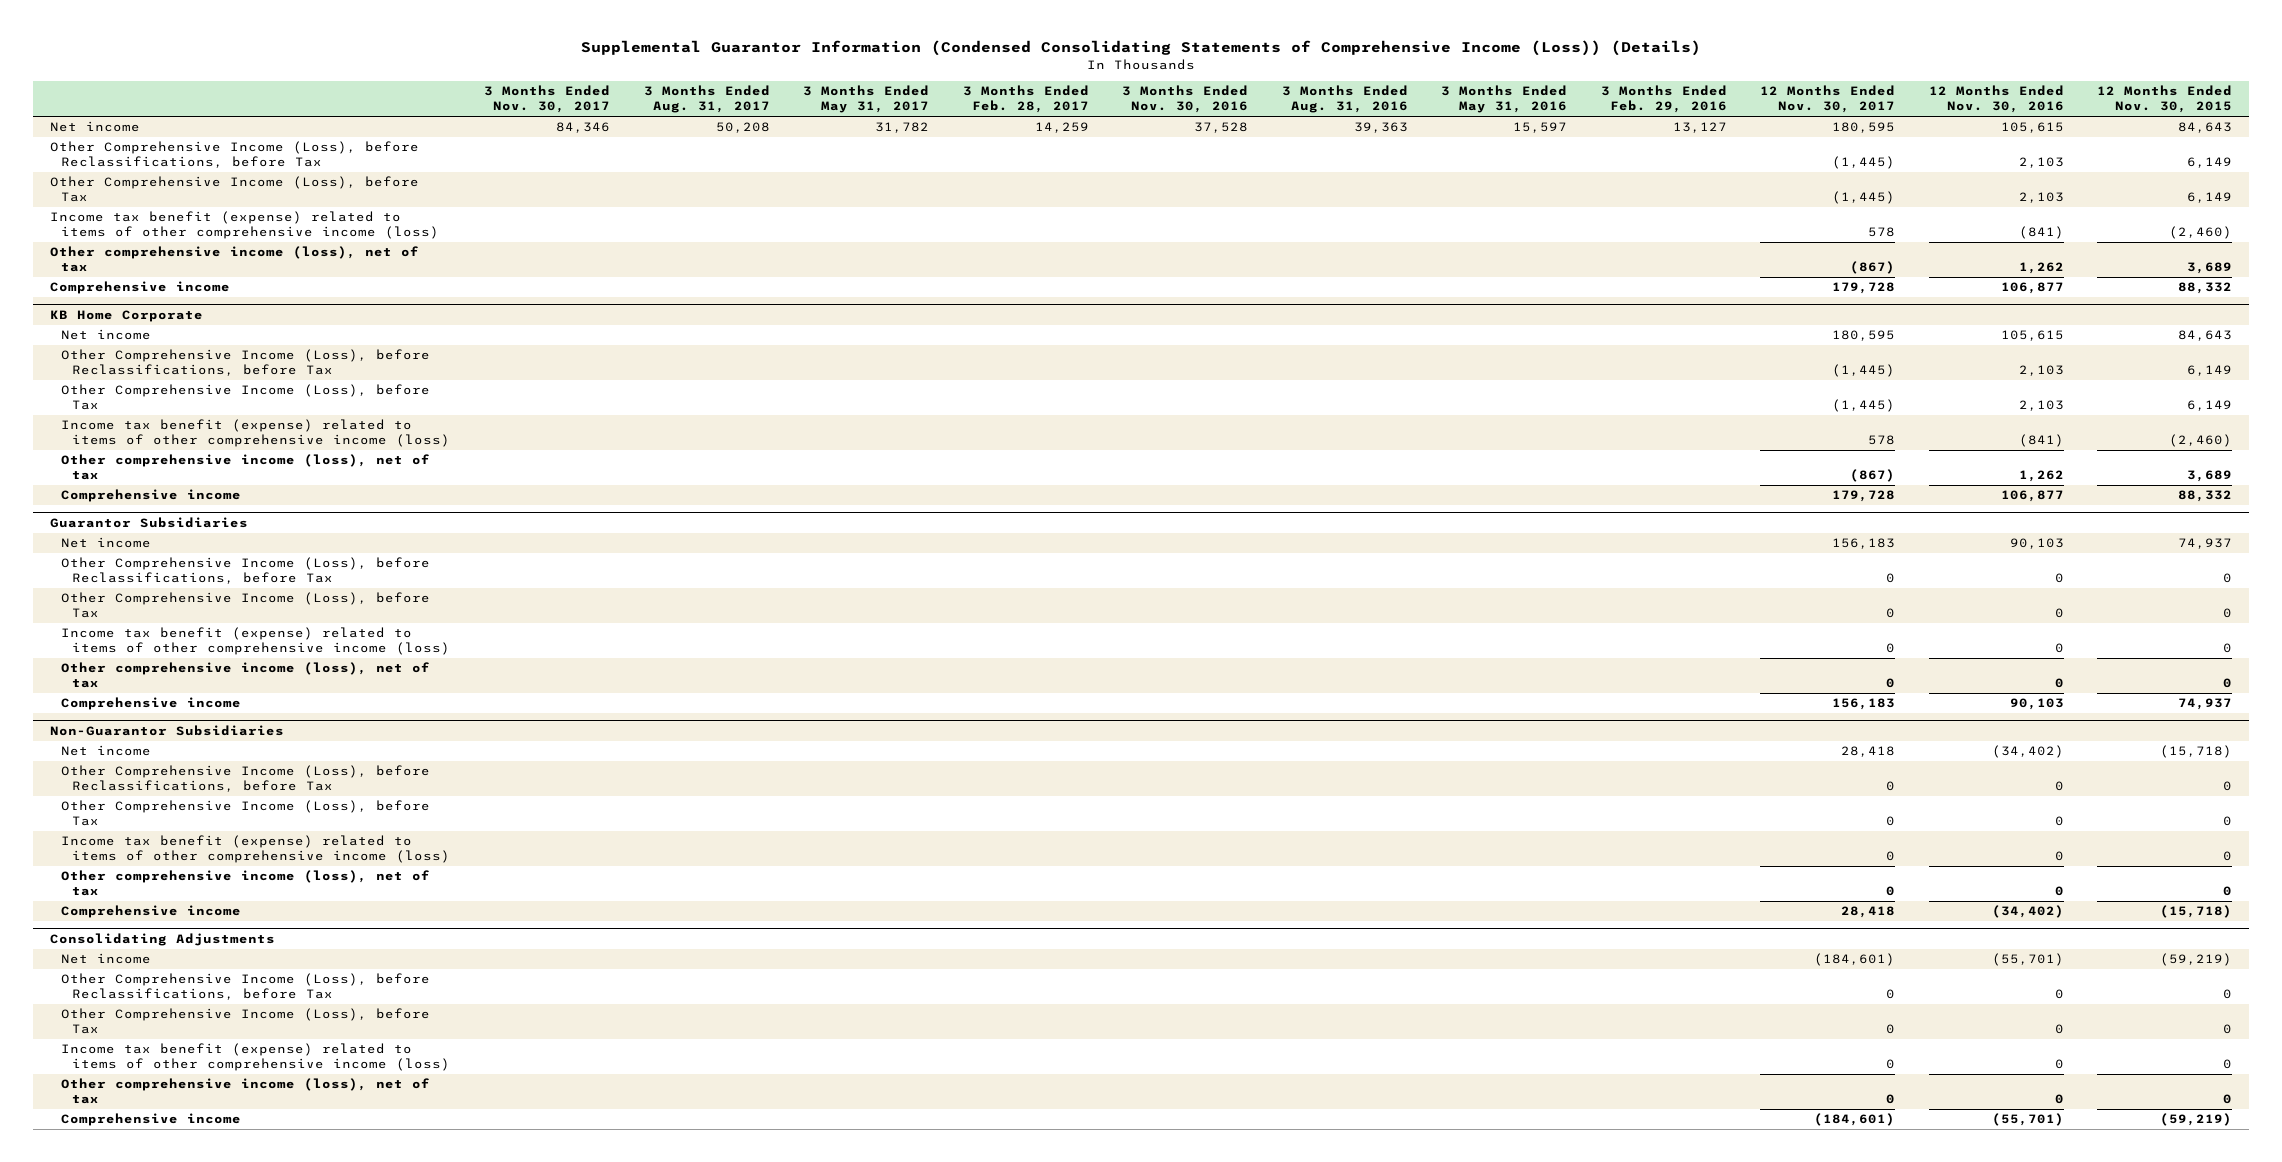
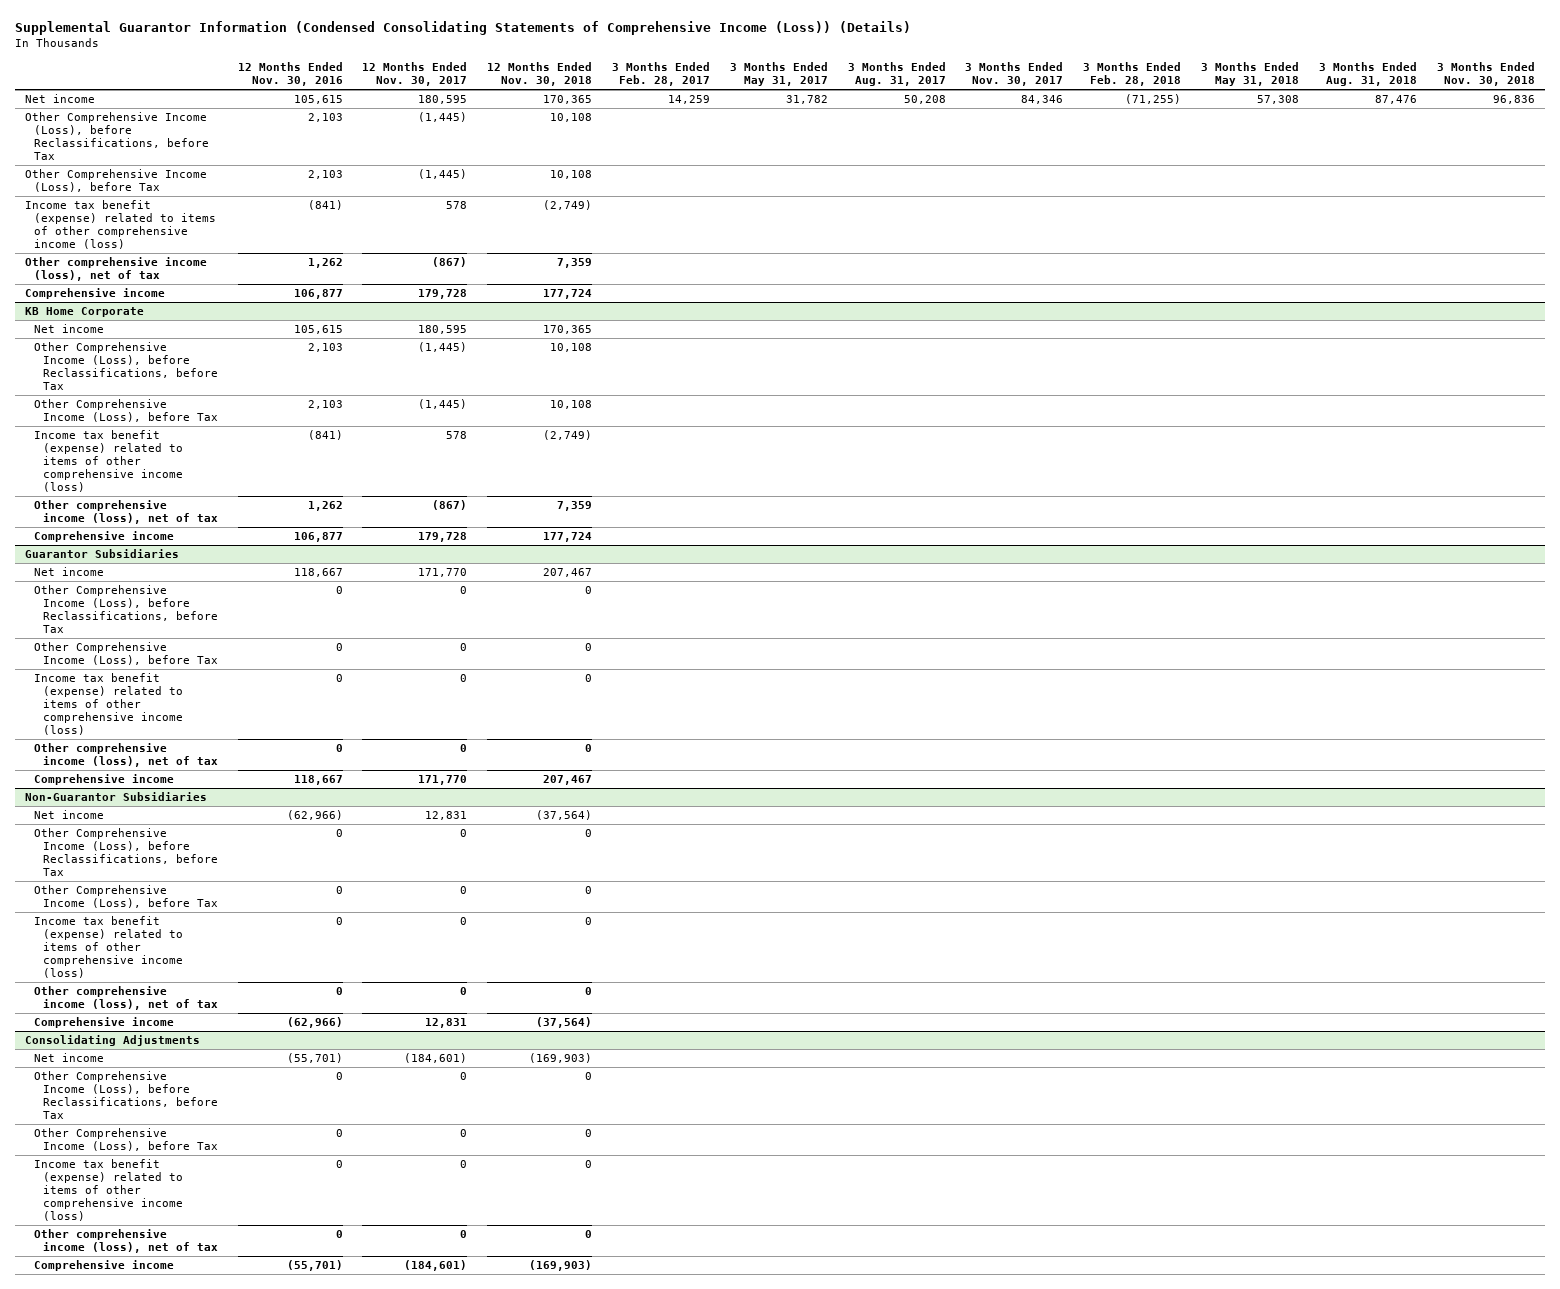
- | 3 Months Ended Nov. 30, 2017 | 3 Months Ended Aug. 31, 2017 | 3 Months Ended May 31, 2017 | 3 Months Ended Feb. 28, 2017 | 3 Months Ended Nov. 30, 2016 | 3 Months Ended Aug. 31, 2016 | 3 Months Ended May 31, 2016 | 3 Months Ended Feb. 29, 2016 | 12 Months Ended Nov. 30, 2017 | 12 Months Ended Nov. 30, 2016 | 12 Months Ended Nov. 30, 2015
+ | 12 Months Ended Nov. 30, 2016 | 12 Months Ended Nov. 30, 2017 | 12 Months Ended Nov. 30, 2018 | 3 Months Ended Feb. 28, 2017 | 3 Months Ended May 31, 2017 | 3 Months Ended Aug. 31, 2017 | 3 Months Ended Nov. 30, 2017 | 3 Months Ended Feb. 28, 2018 | 3 Months Ended May 31, 2018 | 3 Months Ended Aug. 31, 2018 | 3 Months Ended Nov. 30, 2018
@ Guarantor Subsidiaries
- Net income | | | | | | | | | 156,183 | 90,103 | 74,937
+ Net income | 118,667 | 171,770 | 207,467 | | | | | | | |
- Comprehensive income | | | | | | | | | 156,183 | 90,103 | 74,937
+ Comprehensive income | 118,667 | 171,770 | 207,467 | | | | | | | |
@ Non-Guarantor Subsidiaries
- Net income | | | | | | | | | 28,418 | (34,402) | (15,718)
+ Net income | (62,966) | 12,831 | (37,564) | | | | | | | |
- Comprehensive income | | | | | | | | | 28,418 | (34,402) | (15,718)
+ Comprehensive income | (62,966) | 12,831 | (37,564) | | | | | | | |

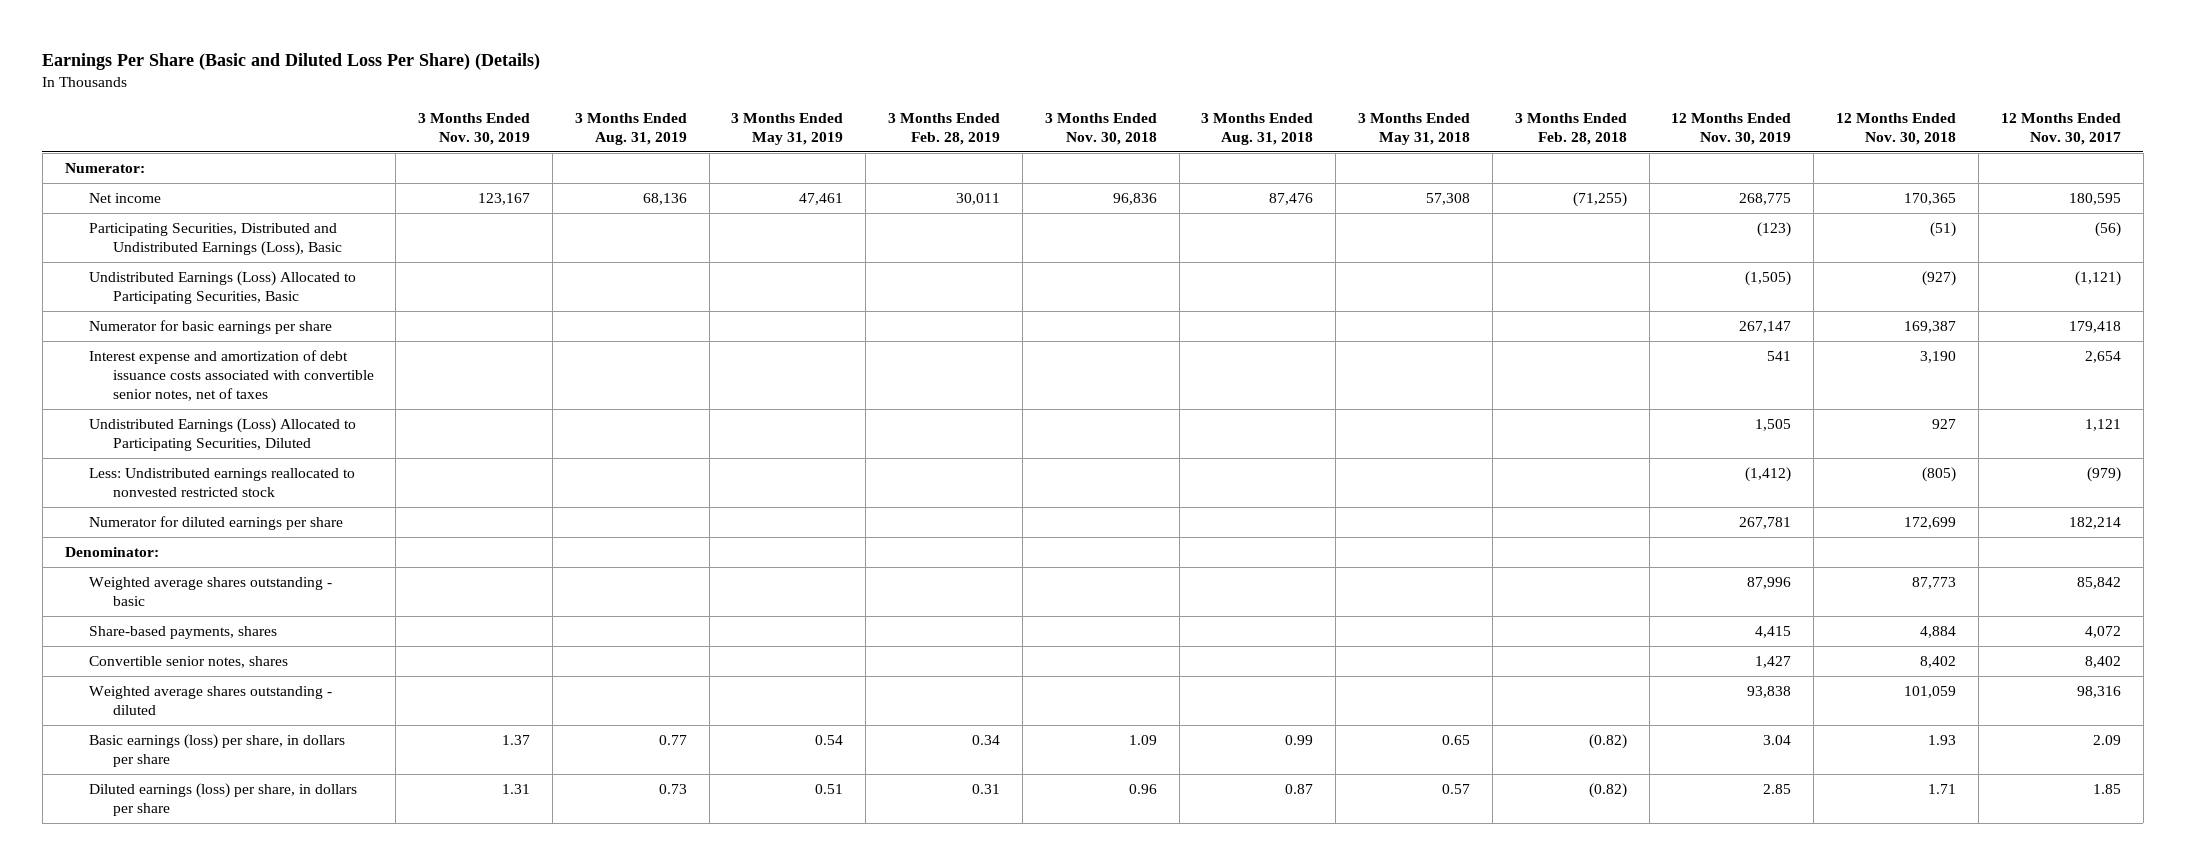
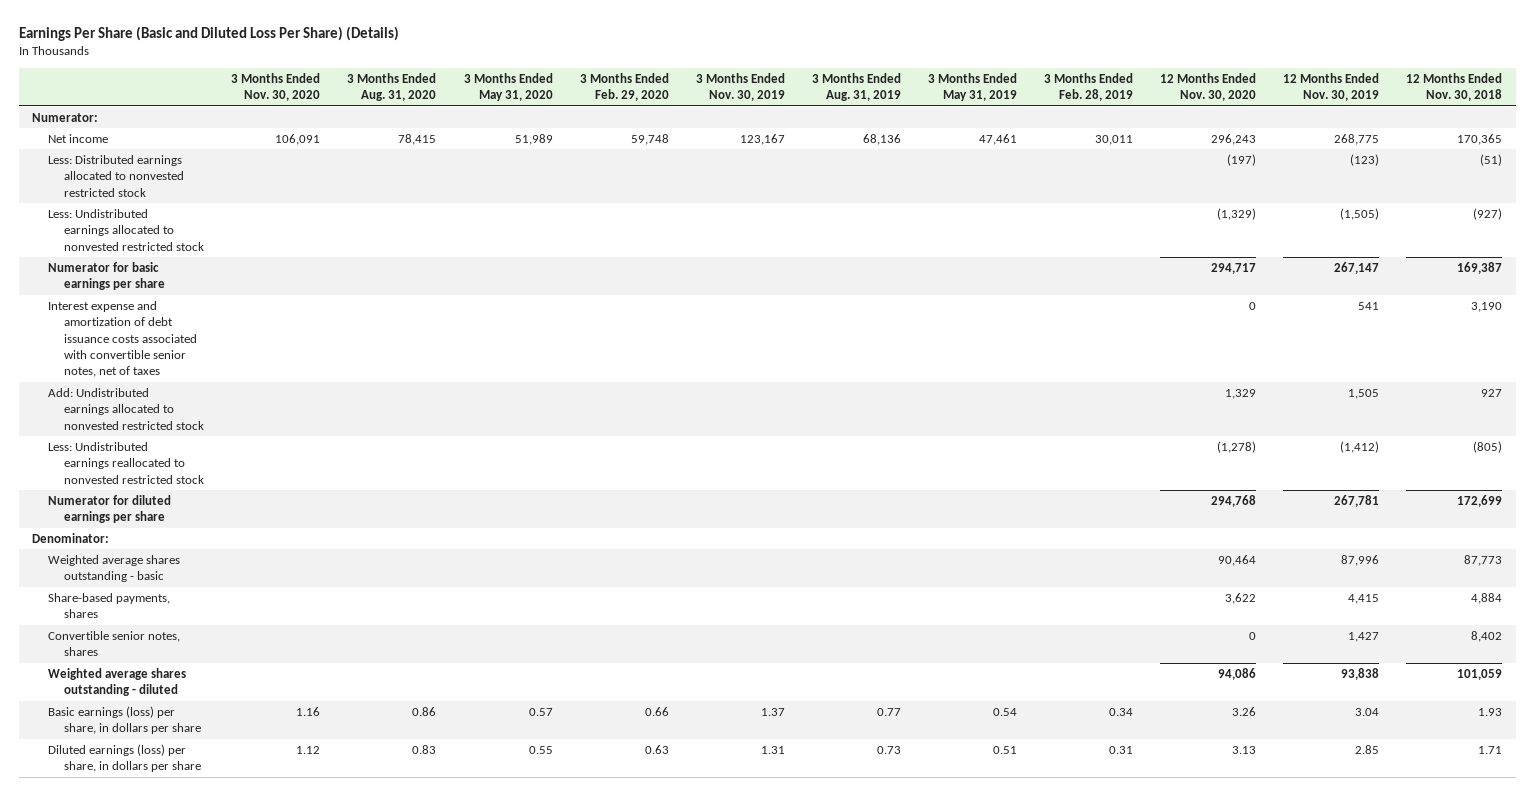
- | 3 Months Ended Nov. 30, 2019 | 3 Months Ended Aug. 31, 2019 | 3 Months Ended May 31, 2019 | 3 Months Ended Feb. 28, 2019 | 3 Months Ended Nov. 30, 2018 | 3 Months Ended Aug. 31, 2018 | 3 Months Ended May 31, 2018 | 3 Months Ended Feb. 28, 2018 | 12 Months Ended Nov. 30, 2019 | 12 Months Ended Nov. 30, 2018 | 12 Months Ended Nov. 30, 2017
+ | 3 Months Ended Nov. 30, 2020 | 3 Months Ended Aug. 31, 2020 | 3 Months Ended May 31, 2020 | 3 Months Ended Feb. 29, 2020 | 3 Months Ended Nov. 30, 2019 | 3 Months Ended Aug. 31, 2019 | 3 Months Ended May 31, 2019 | 3 Months Ended Feb. 28, 2019 | 12 Months Ended Nov. 30, 2020 | 12 Months Ended Nov. 30, 2019 | 12 Months Ended Nov. 30, 2018
- Participating Securities, Distributed and Undistributed Earnings (Loss), Basic | | | | | | | | | (123) | (51) | (56)
- Undistributed Earnings (Loss) Allocated to Participating Securities, Basic | | | | | | | | | (1,505) | (927) | (1,121)
+ Less: Distributed earnings allocated to nonvested restricted stock | | | | | | | | | (197) | (123) | (51)
+ Less: Undistributed earnings allocated to nonvested restricted stock | | | | | | | | | (1,329) | (1,505) | (927)
- Undistributed Earnings (Loss) Allocated to Participating Securities, Diluted | | | | | | | | | 1,505 | 927 | 1,121
+ Add: Undistributed earnings allocated to nonvested restricted stock | | | | | | | | | 1,329 | 1,505 | 927

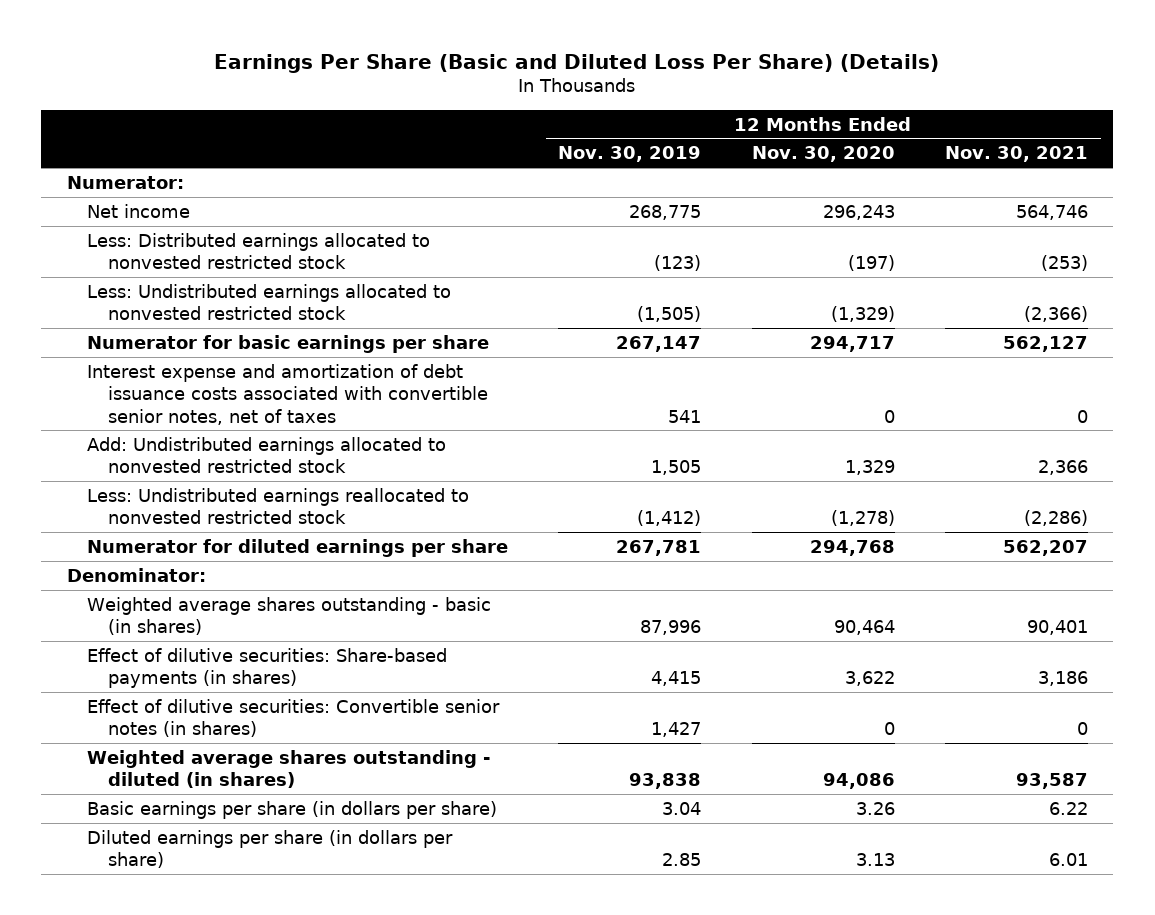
- | 3 Months Ended Nov. 30, 2020 | 3 Months Ended Aug. 31, 2020 | 3 Months Ended May 31, 2020 | 3 Months Ended Feb. 29, 2020 | 3 Months Ended Nov. 30, 2019 | 3 Months Ended Aug. 31, 2019 | 3 Months Ended May 31, 2019 | 3 Months Ended Feb. 28, 2019 | 12 Months Ended Nov. 30, 2020 | 12 Months Ended Nov. 30, 2019 | 12 Months Ended Nov. 30, 2018
+ | 12 Months Ended Nov. 30, 2019 | 12 Months Ended Nov. 30, 2020 | 12 Months Ended Nov. 30, 2021
- Weighted average shares outstanding - basic | | | | | | | | | 90,464 | 87,996 | 87,773
- Share-based payments, shares | | | | | | | | | 3,622 | 4,415 | 4,884
- Convertible senior notes, shares | | | | | | | | | 0 | 1,427 | 8,402
- Weighted average shares outstanding - diluted | | | | | | | | | 94,086 | 93,838 | 101,059
- Basic earnings (loss) per share, in dollars per share | 1.16 | 0.86 | 0.57 | 0.66 | 1.37 | 0.77 | 0.54 | 0.34 | 3.26 | 3.04 | 1.93
- Diluted earnings (loss) per share, in dollars per share | 1.12 | 0.83 | 0.55 | 0.63 | 1.31 | 0.73 | 0.51 | 0.31 | 3.13 | 2.85 | 1.71
+ Weighted average shares outstanding - basic (in shares) | 87,996 | 90,464 | 90,401
+ Effect of dilutive securities: Share-based payments (in shares) | 4,415 | 3,622 | 3,186
+ Effect of dilutive securities: Convertible senior notes (in shares) | 1,427 | 0 | 0
+ Weighted average shares outstanding - diluted (in shares) | 93,838 | 94,086 | 93,587
+ Basic earnings per share (in dollars per share) | 3.04 | 3.26 | 6.22
+ Diluted earnings per share (in dollars per share) | 2.85 | 3.13 | 6.01

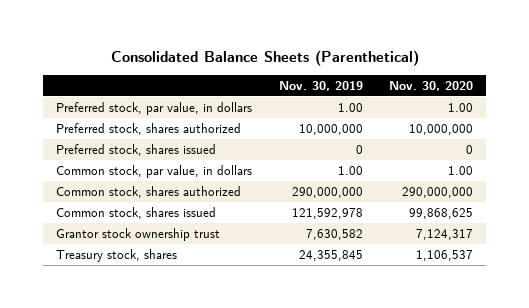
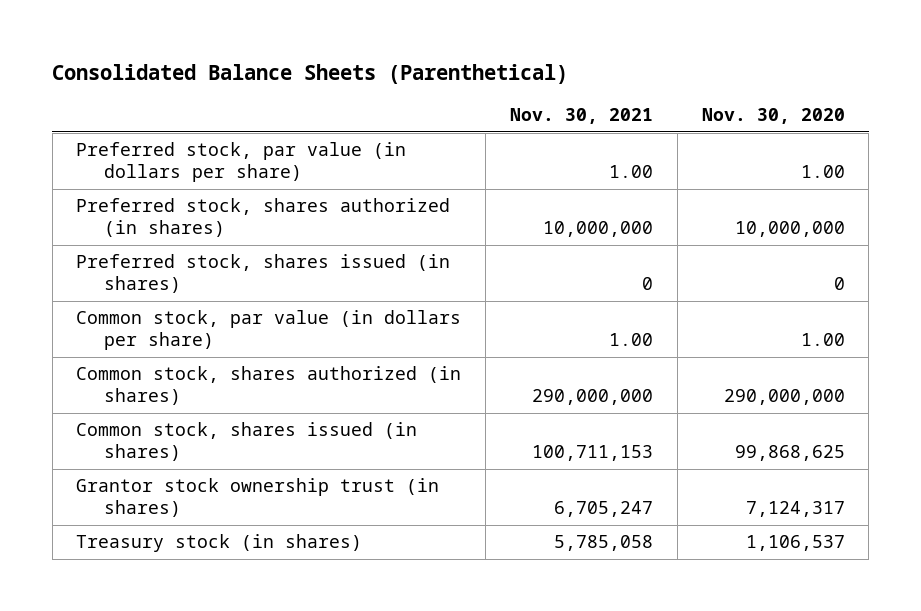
- | Nov. 30, 2019 | Nov. 30, 2020
+ | Nov. 30, 2021 | Nov. 30, 2020
- Preferred stock, par value, in dollars | 1.00 | 1.00
- Preferred stock, shares authorized | 10,000,000 | 10,000,000
- Preferred stock, shares issued | 0 | 0
- Common stock, par value, in dollars | 1.00 | 1.00
- Common stock, shares authorized | 290,000,000 | 290,000,000
- Common stock, shares issued | 121,592,978 | 99,868,625
- Grantor stock ownership trust | 7,630,582 | 7,124,317
- Treasury stock, shares | 24,355,845 | 1,106,537
+ Preferred stock, par value (in dollars per share) | 1.00 | 1.00
+ Preferred stock, shares authorized (in shares) | 10,000,000 | 10,000,000
+ Preferred stock, shares issued (in shares) | 0 | 0
+ Common stock, par value (in dollars per share) | 1.00 | 1.00
+ Common stock, shares authorized (in shares) | 290,000,000 | 290,000,000
+ Common stock, shares issued (in shares) | 100,711,153 | 99,868,625
+ Grantor stock ownership trust (in shares) | 6,705,247 | 7,124,317
+ Treasury stock (in shares) | 5,785,058 | 1,106,537

